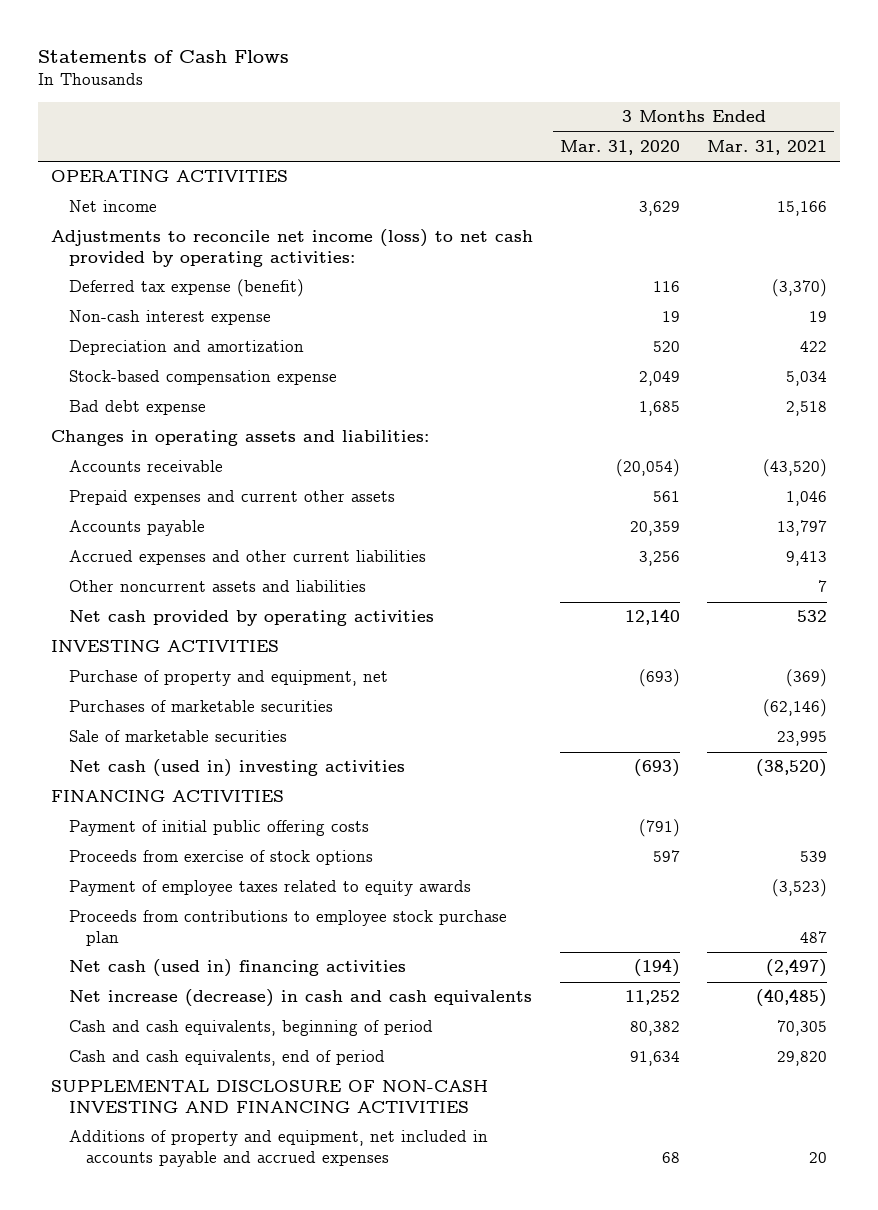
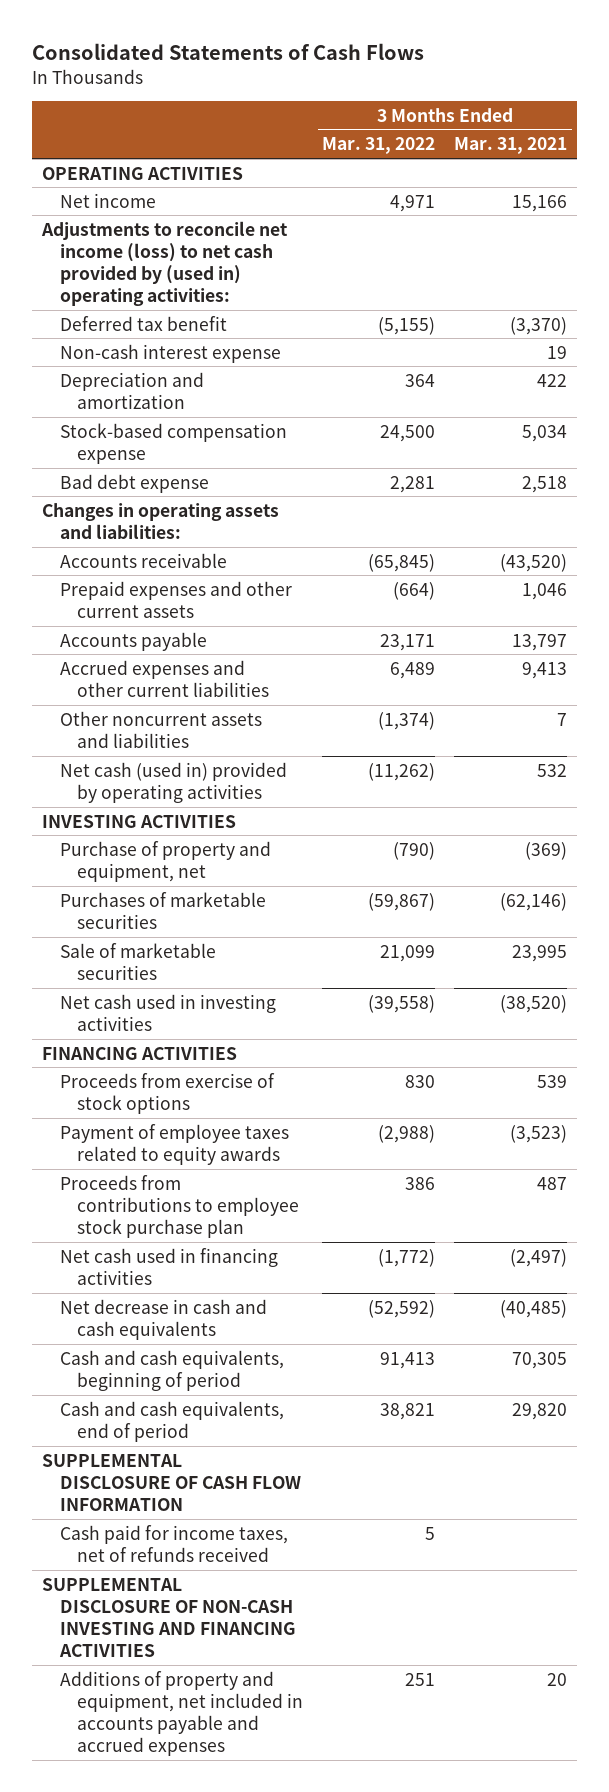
- Statements of Cash Flows
+ Consolidated Statements of Cash Flows
- | 3 Months Ended Mar. 31, 2020 | 3 Months Ended Mar. 31, 2021
+ | 3 Months Ended Mar. 31, 2022 | 3 Months Ended Mar. 31, 2021
- Adjustments to reconcile net income (loss) to net cash provided by operating activities:
- Deferred tax expense (benefit) | 116 | (3,370)
+ Adjustments to reconcile net income (loss) to net cash provided by (used in) operating activities:
+ Deferred tax benefit | (5,155) | (3,370)
- Prepaid expenses and current other assets | 561 | 1,046
+ Prepaid expenses and other current assets | (664) | 1,046
- Net cash provided by operating activities | 12,140 | 532
+ Net cash (used in) provided by operating activities | (11,262) | 532
- Net cash (used in) investing activities | (693) | (38,520)
+ Net cash used in investing activities | (39,558) | (38,520)
- Payment of initial public offering costs | (791) |
- Net cash (used in) financing activities | (194) | (2,497)
- Net increase (decrease) in cash and cash equivalents | 11,252 | (40,485)
+ Net cash used in financing activities | (1,772) | (2,497)
+ Net decrease in cash and cash equivalents | (52,592) | (40,485)
+ SUPPLEMENTAL DISCLOSURE OF CASH FLOW INFORMATION
+ Cash paid for income taxes, net of refunds received | 5 |

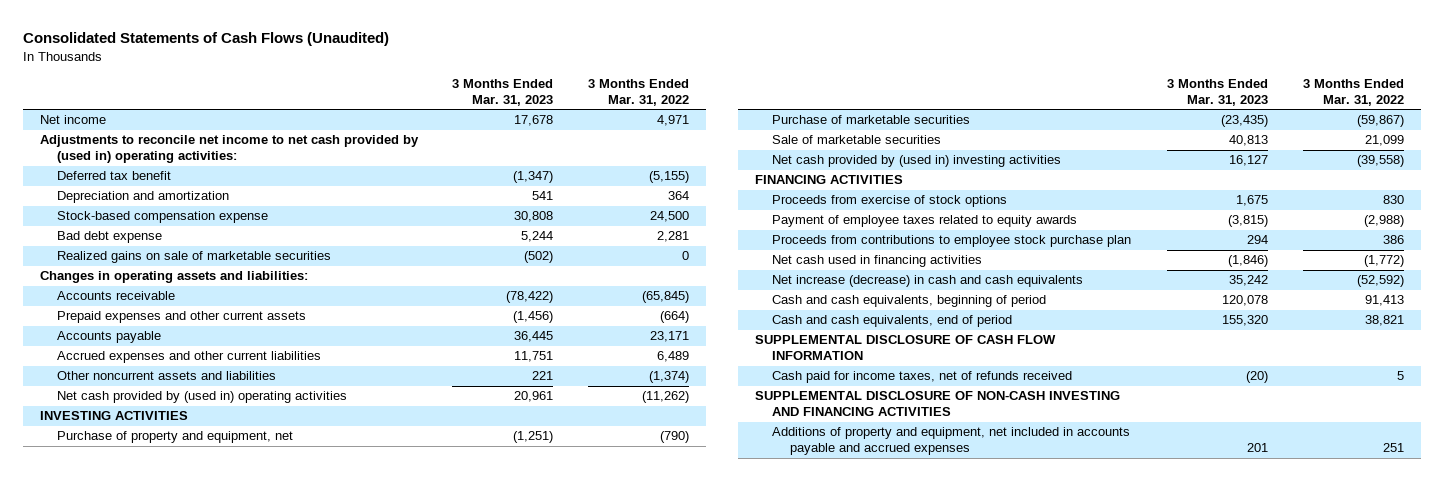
- Consolidated Statements of Cash Flows
+ Consolidated Statements of Cash Flows (Unaudited)
- | 3 Months Ended Mar. 31, 2022 | 3 Months Ended Mar. 31, 2021
+ | 3 Months Ended Mar. 31, 2023 | 3 Months Ended Mar. 31, 2022
- OPERATING ACTIVITIES
- Adjustments to reconcile net income (loss) to net cash provided by (used in) operating activities:
+ Adjustments to reconcile net income to net cash provided by (used in) operating activities:
- Non-cash interest expense | | 19
+ Realized gains on sale of marketable securities | (502) | 0
- Net cash (used in) provided by operating activities | (11,262) | 532
+ Net cash provided by (used in) operating activities | 20,961 | (11,262)
- Purchases of marketable securities | (59,867) | (62,146)
+ Purchase of marketable securities | (23,435) | (59,867)
- Net cash used in investing activities | (39,558) | (38,520)
+ Net cash provided by (used in) investing activities | 16,127 | (39,558)
- Net decrease in cash and cash equivalents | (52,592) | (40,485)
+ Net increase (decrease) in cash and cash equivalents | 35,242 | (52,592)

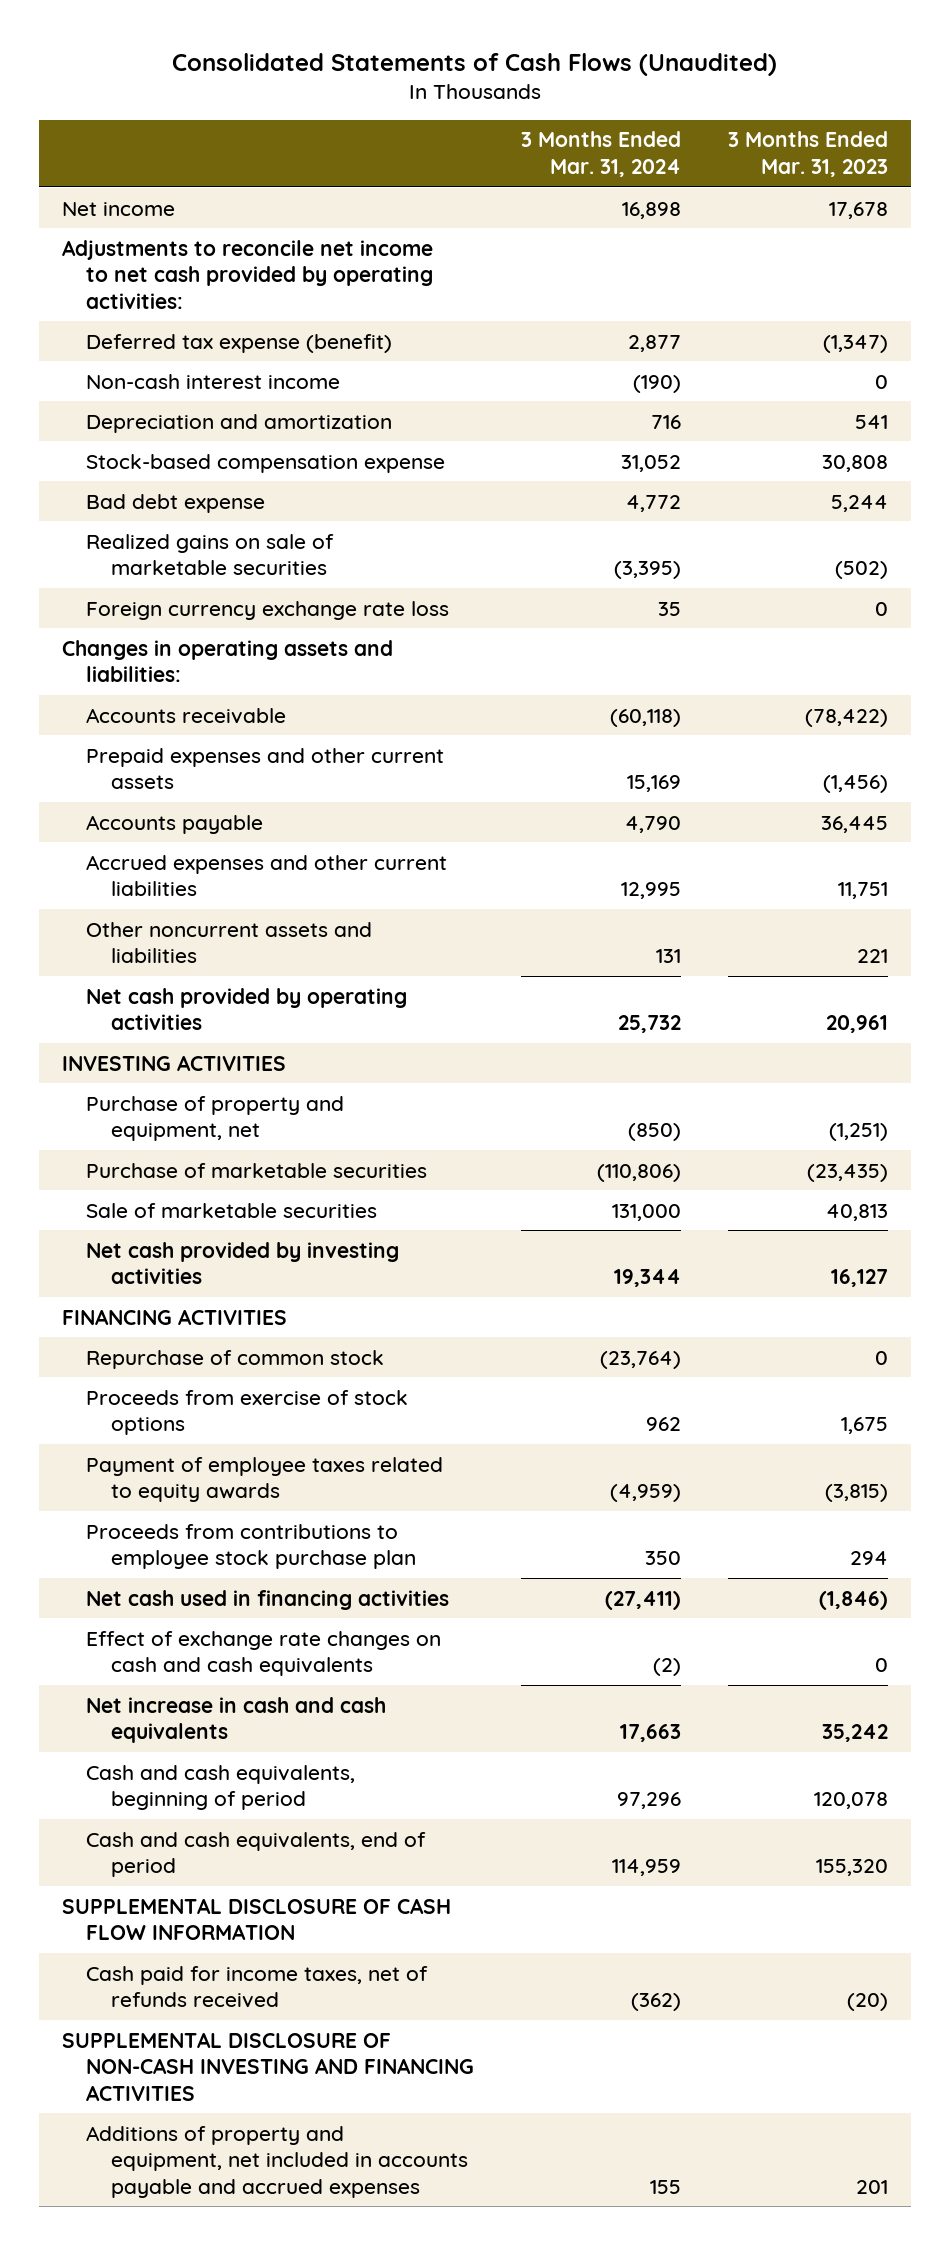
- | 3 Months Ended Mar. 31, 2023 | 3 Months Ended Mar. 31, 2022
+ | 3 Months Ended Mar. 31, 2024 | 3 Months Ended Mar. 31, 2023
- Adjustments to reconcile net income to net cash provided by (used in) operating activities:
- Deferred tax benefit | (1,347) | (5,155)
+ Adjustments to reconcile net income to net cash provided by operating activities:
+ Deferred tax expense (benefit) | 2,877 | (1,347)
+ Non-cash interest income | (190) | 0
+ Foreign currency exchange rate loss | 35 | 0
- Net cash provided by (used in) operating activities | 20,961 | (11,262)
+ Net cash provided by operating activities | 25,732 | 20,961
- Net cash provided by (used in) investing activities | 16,127 | (39,558)
+ Net cash provided by investing activities | 19,344 | 16,127
+ Repurchase of common stock | (23,764) | 0
- Net increase (decrease) in cash and cash equivalents | 35,242 | (52,592)
+ Effect of exchange rate changes on cash and cash equivalents | (2) | 0
+ Net increase in cash and cash equivalents | 17,663 | 35,242

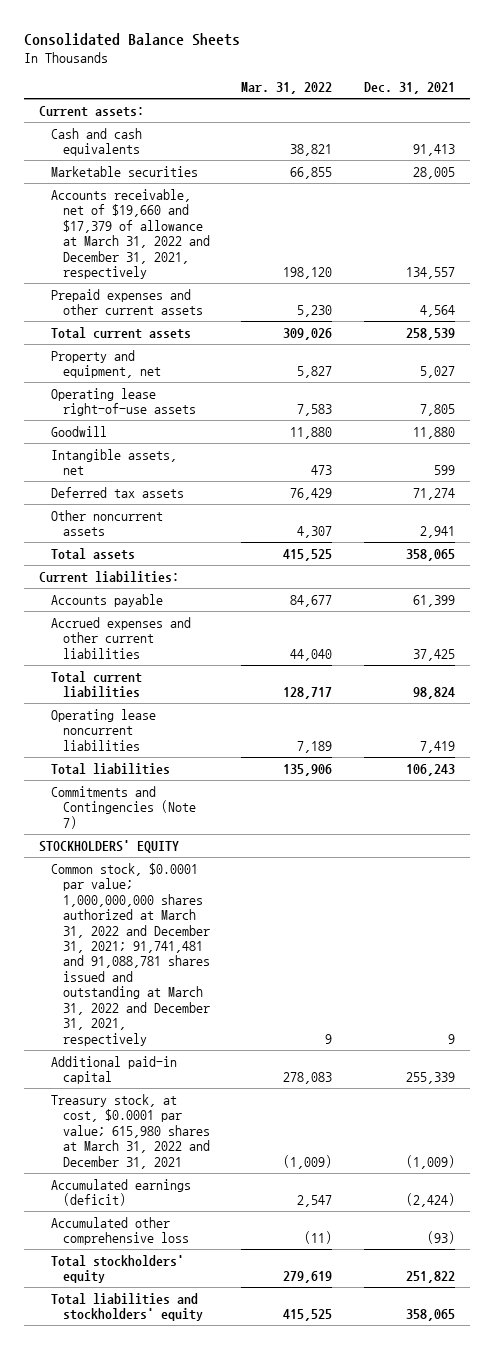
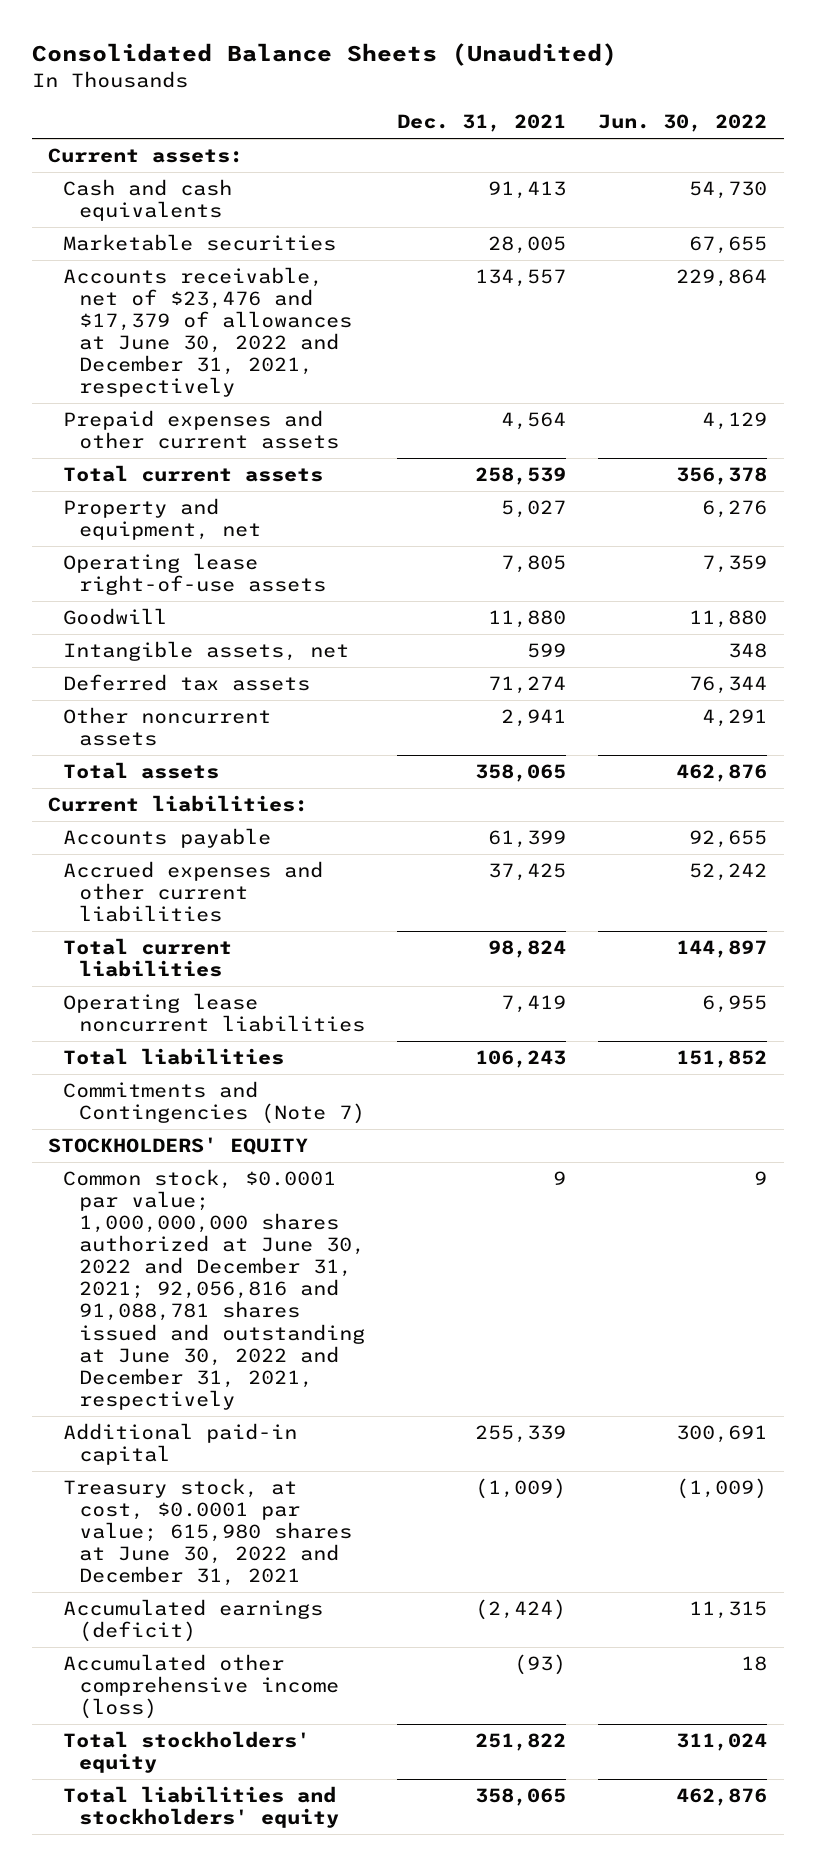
- Consolidated Balance Sheets
+ Consolidated Balance Sheets (Unaudited)
- | Mar. 31, 2022 | Dec. 31, 2021
+ | Dec. 31, 2021 | Jun. 30, 2022
- Accounts receivable, net of $19,660 and $17,379 of allowance at March 31, 2022 and December 31, 2021, respectively | 198,120 | 134,557
+ Accounts receivable, net of $23,476 and $17,379 of allowances at June 30, 2022 and December 31, 2021, respectively | 134,557 | 229,864
- Common stock, $0.0001 par value; 1,000,000,000 shares authorized at March 31, 2022 and December 31, 2021; 91,741,481 and 91,088,781 shares issued and outstanding at March 31, 2022 and December 31, 2021, respectively | 9 | 9
+ Common stock, $0.0001 par value; 1,000,000,000 shares authorized at June 30, 2022 and December 31, 2021; 92,056,816 and 91,088,781 shares issued and outstanding at June 30, 2022 and December 31, 2021, respectively | 9 | 9
- Treasury stock, at cost, $0.0001 par value; 615,980 shares at March 31, 2022 and December 31, 2021 | (1,009) | (1,009)
+ Treasury stock, at cost, $0.0001 par value; 615,980 shares at June 30, 2022 and December 31, 2021 | (1,009) | (1,009)
- Accumulated other comprehensive loss | (11) | (93)
+ Accumulated other comprehensive income (loss) | (93) | 18

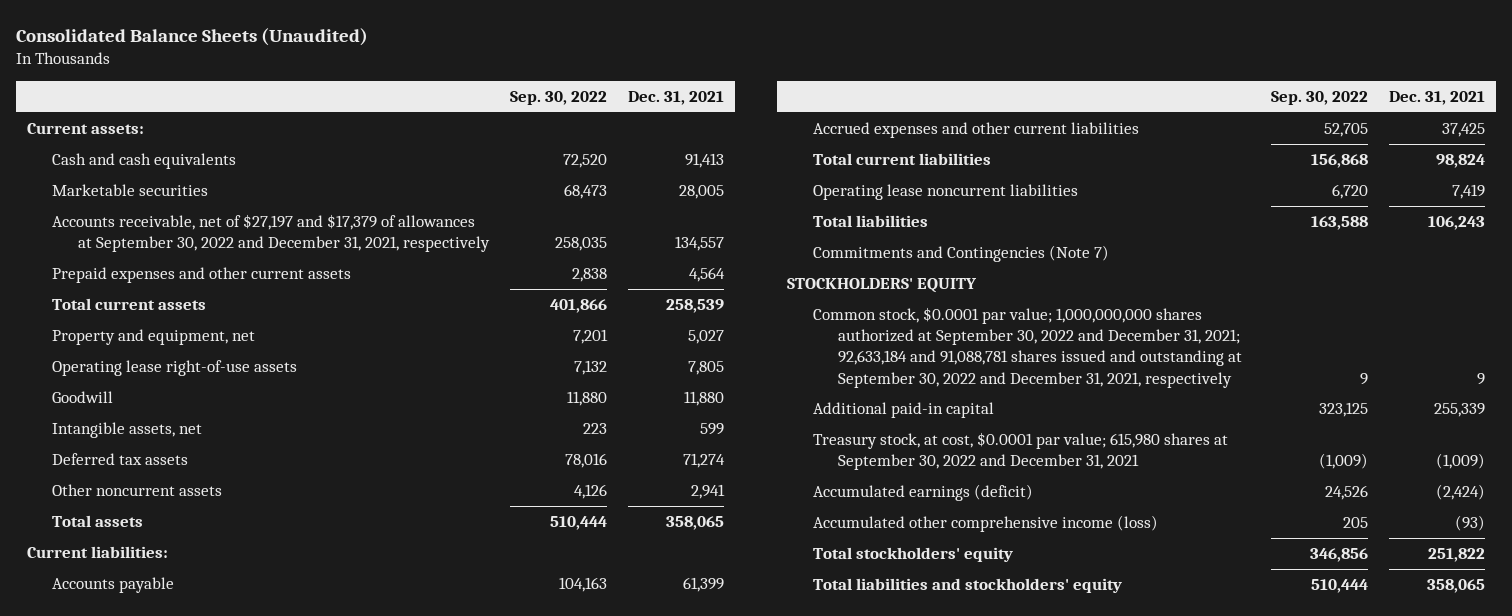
- | Dec. 31, 2021 | Jun. 30, 2022
+ | Sep. 30, 2022 | Dec. 31, 2021
- Accounts receivable, net of $23,476 and $17,379 of allowances at June 30, 2022 and December 31, 2021, respectively | 134,557 | 229,864
+ Accounts receivable, net of $27,197 and $17,379 of allowances at September 30, 2022 and December 31, 2021, respectively | 258,035 | 134,557
- Common stock, $0.0001 par value; 1,000,000,000 shares authorized at June 30, 2022 and December 31, 2021; 92,056,816 and 91,088,781 shares issued and outstanding at June 30, 2022 and December 31, 2021, respectively | 9 | 9
+ Common stock, $0.0001 par value; 1,000,000,000 shares authorized at September 30, 2022 and December 31, 2021; 92,633,184 and 91,088,781 shares issued and outstanding at September 30, 2022 and December 31, 2021, respectively | 9 | 9
- Treasury stock, at cost, $0.0001 par value; 615,980 shares at June 30, 2022 and December 31, 2021 | (1,009) | (1,009)
+ Treasury stock, at cost, $0.0001 par value; 615,980 shares at September 30, 2022 and December 31, 2021 | (1,009) | (1,009)

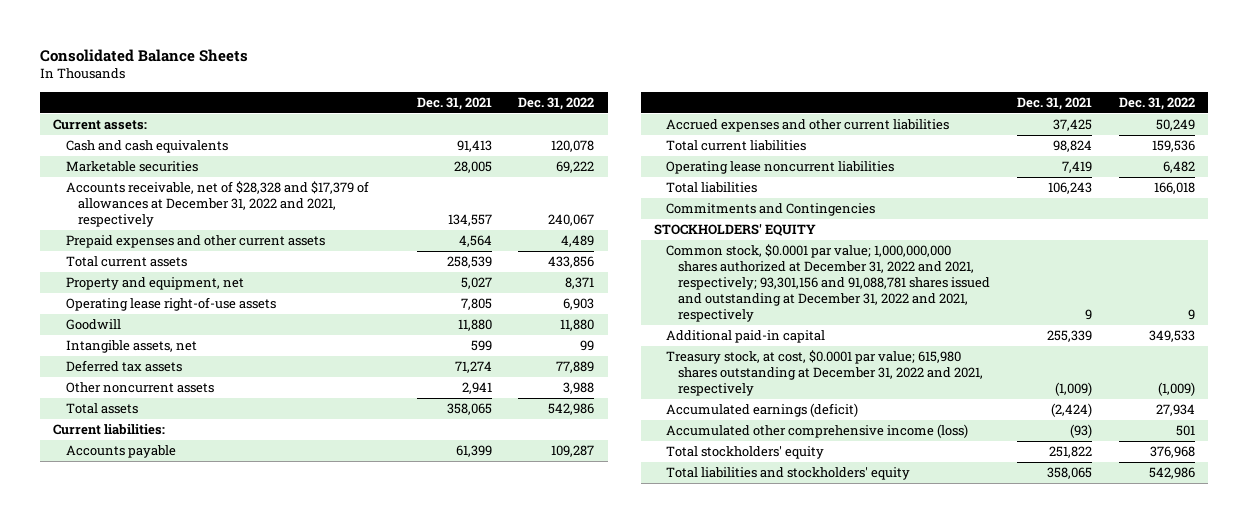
- Consolidated Balance Sheets (Unaudited)
+ Consolidated Balance Sheets
- | Sep. 30, 2022 | Dec. 31, 2021
+ | Dec. 31, 2021 | Dec. 31, 2022
- Accounts receivable, net of $27,197 and $17,379 of allowances at September 30, 2022 and December 31, 2021, respectively | 258,035 | 134,557
+ Accounts receivable, net of $28,328 and $17,379 of allowances at December 31, 2022 and 2021, respectively | 134,557 | 240,067
- Commitments and Contingencies (Note 7)
+ Commitments and Contingencies
- Common stock, $0.0001 par value; 1,000,000,000 shares authorized at September 30, 2022 and December 31, 2021; 92,633,184 and 91,088,781 shares issued and outstanding at September 30, 2022 and December 31, 2021, respectively | 9 | 9
+ Common stock, $0.0001 par value; 1,000,000,000 shares authorized at December 31, 2022 and 2021, respectively; 93,301,156 and 91,088,781 shares issued and outstanding at December 31, 2022 and 2021, respectively | 9 | 9
- Treasury stock, at cost, $0.0001 par value; 615,980 shares at September 30, 2022 and December 31, 2021 | (1,009) | (1,009)
+ Treasury stock, at cost, $0.0001 par value; 615,980 shares outstanding at December 31, 2022 and 2021, respectively | (1,009) | (1,009)

